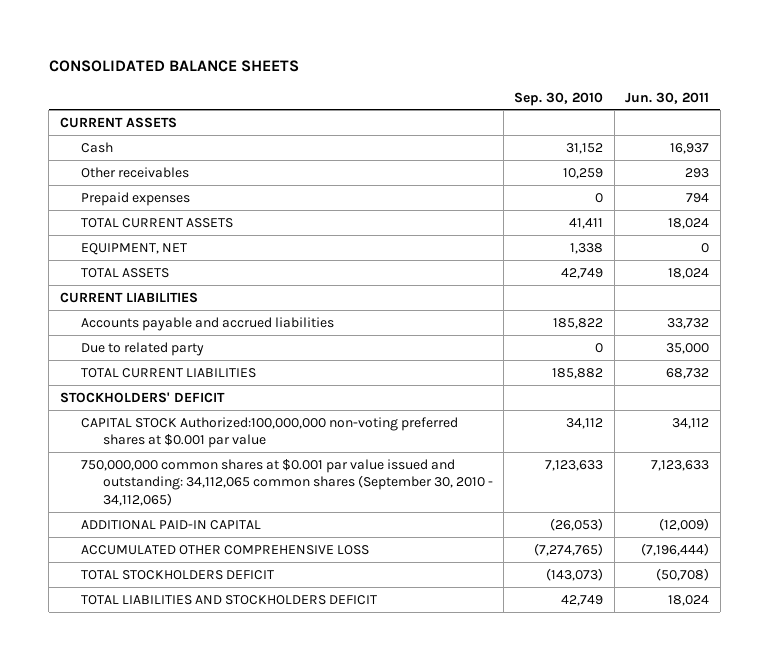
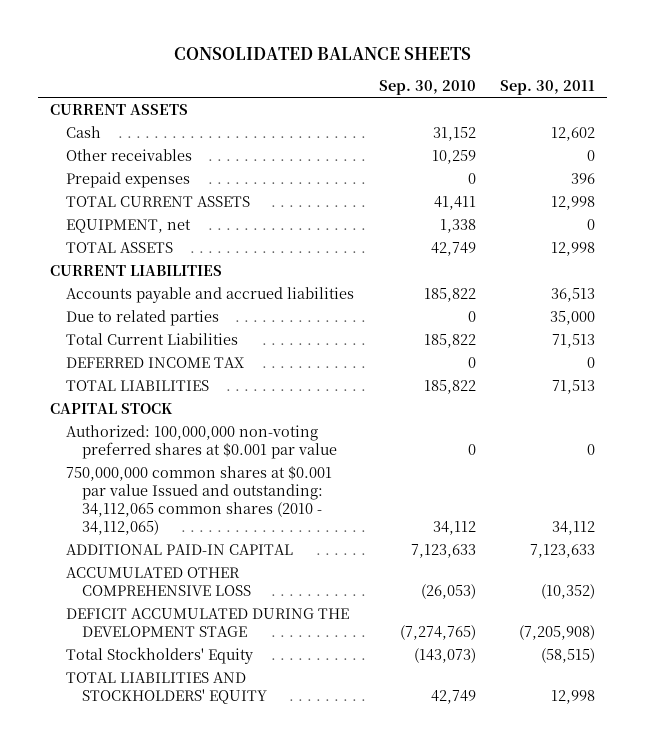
- | Sep. 30, 2010 | Jun. 30, 2011
+ | Sep. 30, 2010 | Sep. 30, 2011
- EQUIPMENT, NET | 1,338 | 0
+ EQUIPMENT, net | 1,338 | 0
- Due to related party | 0 | 35,000
- TOTAL CURRENT LIABILITIES | 185,882 | 68,732
- STOCKHOLDERS' DEFICIT
- CAPITAL STOCK Authorized:100,000,000 non-voting preferred shares at $0.001 par value | 34,112 | 34,112
- 750,000,000 common shares at $0.001 par value issued and outstanding: 34,112,065 common shares (September 30, 2010 - 34,112,065) | 7,123,633 | 7,123,633
- ADDITIONAL PAID-IN CAPITAL | (26,053) | (12,009)
- ACCUMULATED OTHER COMPREHENSIVE LOSS | (7,274,765) | (7,196,444)
- TOTAL STOCKHOLDERS DEFICIT | (143,073) | (50,708)
- TOTAL LIABILITIES AND STOCKHOLDERS DEFICIT | 42,749 | 18,024
+ Due to related parties | 0 | 35,000
+ Total Current Liabilities | 185,822 | 71,513
+ DEFERRED INCOME TAX | 0 | 0
+ TOTAL LIABILITIES | 185,822 | 71,513
+ CAPITAL STOCK
+ Authorized: 100,000,000 non-voting preferred shares at $0.001 par value | 0 | 0
+ 750,000,000 common shares at $0.001 par value Issued and outstanding: 34,112,065 common shares (2010 - 34,112,065) | 34,112 | 34,112
+ ADDITIONAL PAID-IN CAPITAL | 7,123,633 | 7,123,633
+ ACCUMULATED OTHER COMPREHENSIVE LOSS | (26,053) | (10,352)
+ DEFICIT ACCUMULATED DURING THE DEVELOPMENT STAGE | (7,274,765) | (7,205,908)
+ Total Stockholders' Equity | (143,073) | (58,515)
+ TOTAL LIABILITIES AND STOCKHOLDERS' EQUITY | 42,749 | 12,998

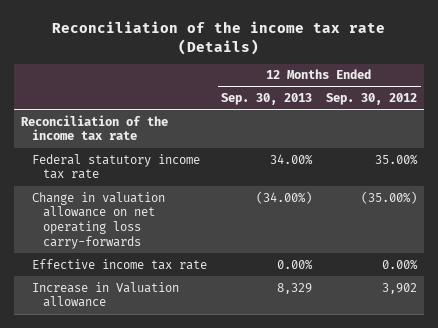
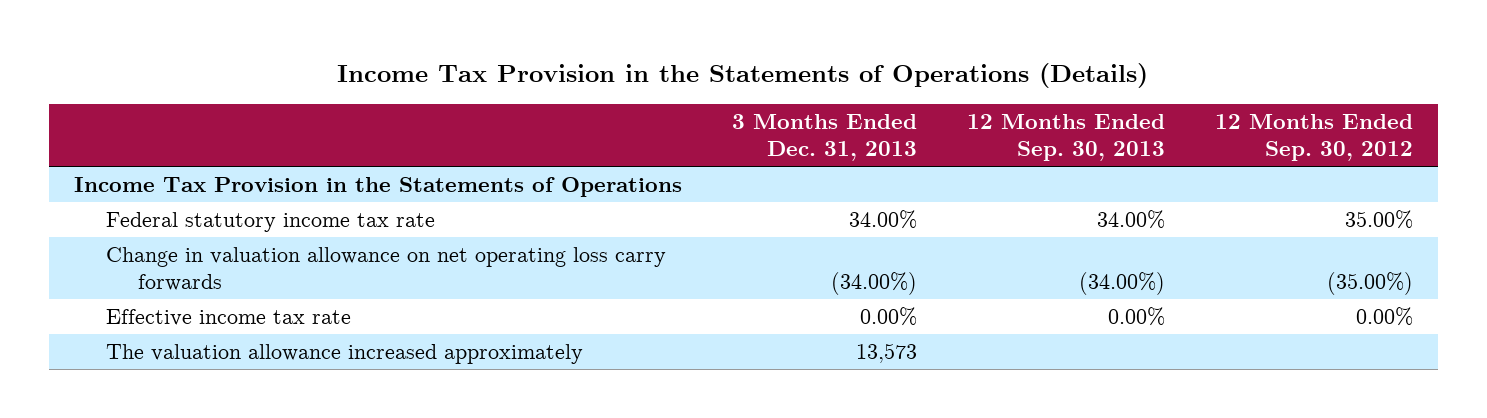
- Reconciliation of the income tax rate (Details)
+ Income Tax Provision in the Statements of Operations (Details)
- | 12 Months Ended Sep. 30, 2013 | 12 Months Ended Sep. 30, 2012
+ | 3 Months Ended Dec. 31, 2013 | 12 Months Ended Sep. 30, 2013 | 12 Months Ended Sep. 30, 2012
- Reconciliation of the income tax rate
+ Income Tax Provision in the Statements of Operations
- Change in valuation allowance on net operating loss carry-forwards | (34.00%) | (35.00%)
+ Change in valuation allowance on net operating loss carry forwards | (34.00%) | (34.00%) | (35.00%)
- Increase in Valuation allowance | 8,329 | 3,902
+ The valuation allowance increased approximately | 13,573 | |

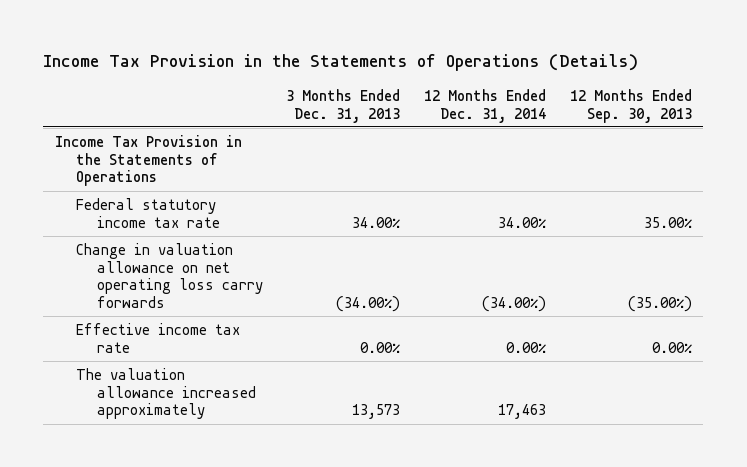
- | 3 Months Ended Dec. 31, 2013 | 12 Months Ended Sep. 30, 2013 | 12 Months Ended Sep. 30, 2012
+ | 3 Months Ended Dec. 31, 2013 | 12 Months Ended Dec. 31, 2014 | 12 Months Ended Sep. 30, 2013
- Federal statutory income tax rate | 34.00% | 34.00% | 35.00%
- Change in valuation allowance on net operating loss carry forwards | (34.00%) | (34.00%) | (35.00%)
+ Federal statutory income tax rate | 34.00% | 34.00% | 35.00%
+ Change in valuation allowance on net operating loss carry forwards | (34.00%) | (34.00%) | (35.00%)

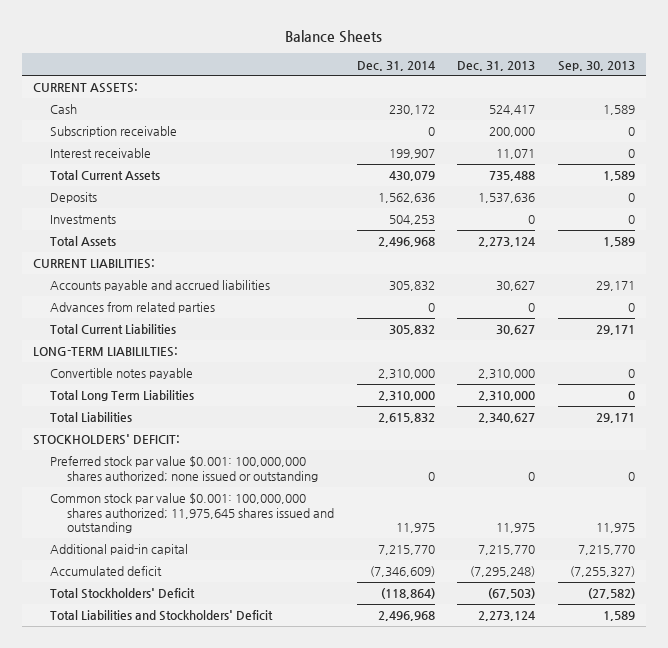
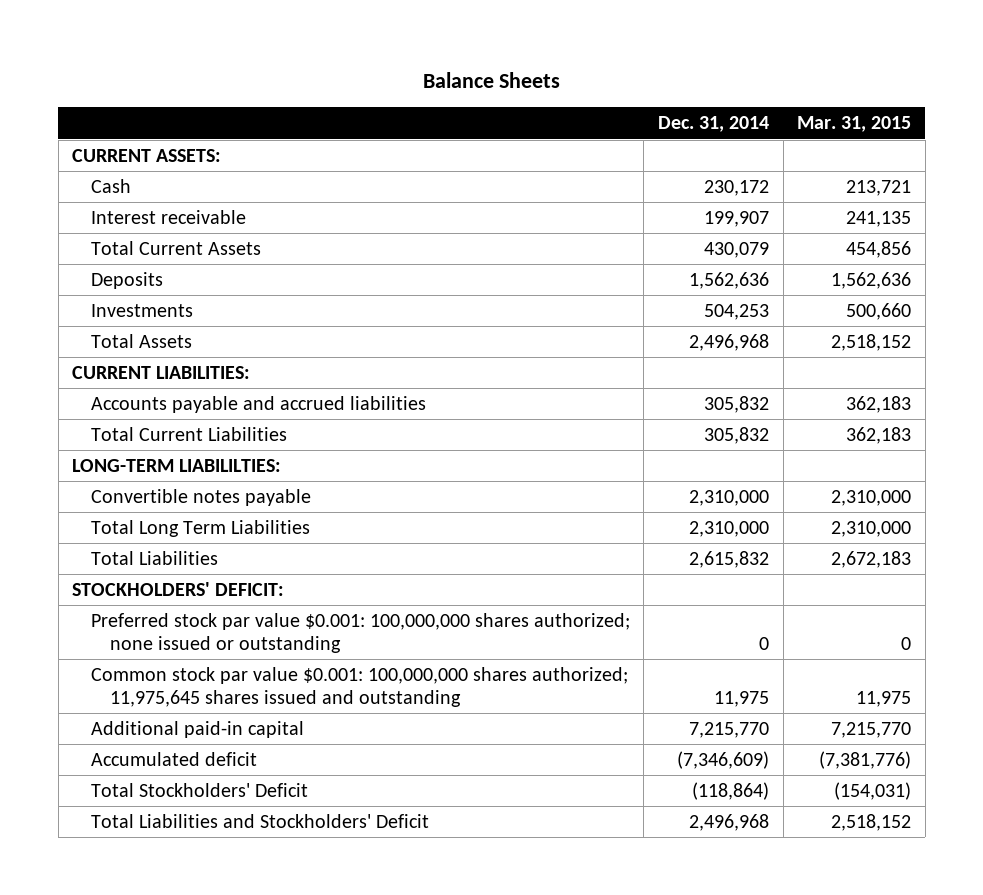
- | Dec. 31, 2014 | Dec. 31, 2013 | Sep. 30, 2013
+ | Dec. 31, 2014 | Mar. 31, 2015
- Subscription receivable | 0 | 200,000 | 0
- Advances from related parties | 0 | 0 | 0

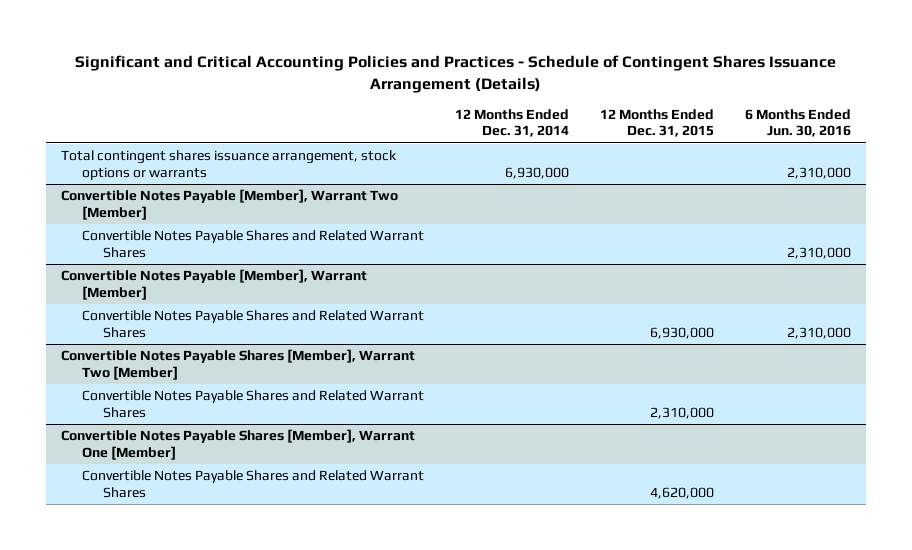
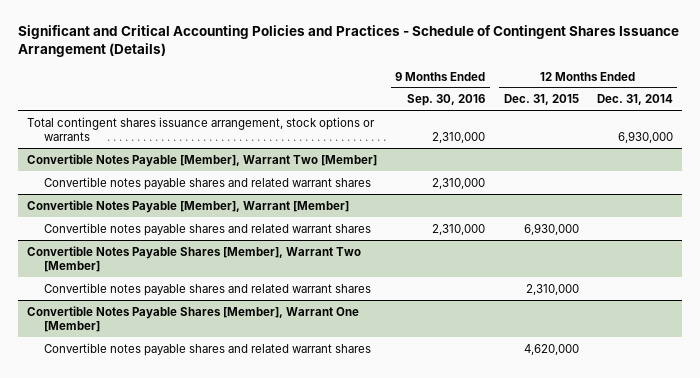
- | 12 Months Ended Dec. 31, 2014 | 12 Months Ended Dec. 31, 2015 | 6 Months Ended Jun. 30, 2016
+ | 9 Months Ended Sep. 30, 2016 | 12 Months Ended Dec. 31, 2015 | 12 Months Ended Dec. 31, 2014
@ Convertible Notes Payable [Member], Warrant Two [Member]
- Convertible Notes Payable Shares and Related Warrant Shares | | | 2,310,000
+ Convertible notes payable shares and related warrant shares | 2,310,000 | |
@ Convertible Notes Payable [Member], Warrant [Member]
- Convertible Notes Payable Shares and Related Warrant Shares | | 6,930,000 | 2,310,000
+ Convertible notes payable shares and related warrant shares | 2,310,000 | 6,930,000 |
@ Convertible Notes Payable Shares [Member], Warrant Two [Member]
- Convertible Notes Payable Shares and Related Warrant Shares | | 2,310,000 |
+ Convertible notes payable shares and related warrant shares | | 2,310,000 |
@ Convertible Notes Payable Shares [Member], Warrant One [Member]
- Convertible Notes Payable Shares and Related Warrant Shares | | 4,620,000 |
+ Convertible notes payable shares and related warrant shares | | 4,620,000 |

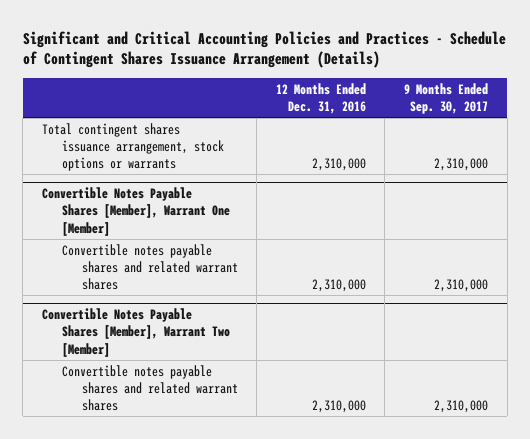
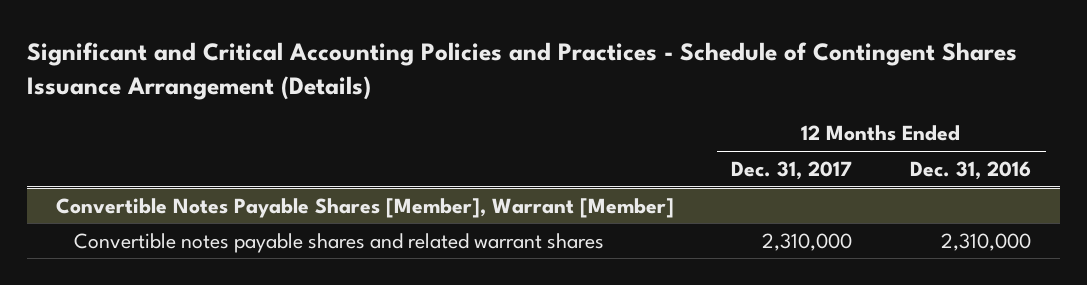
- | 12 Months Ended Dec. 31, 2016 | 9 Months Ended Sep. 30, 2017
+ | 12 Months Ended Dec. 31, 2017 | 12 Months Ended Dec. 31, 2016
- Total contingent shares issuance arrangement, stock options or warrants | 2,310,000 | 2,310,000
- Convertible Notes Payable Shares [Member], Warrant One [Member]
- Convertible notes payable shares and related warrant shares | 2,310,000 | 2,310,000
- Convertible Notes Payable Shares [Member], Warrant Two [Member]
+ Convertible Notes Payable Shares [Member], Warrant [Member]

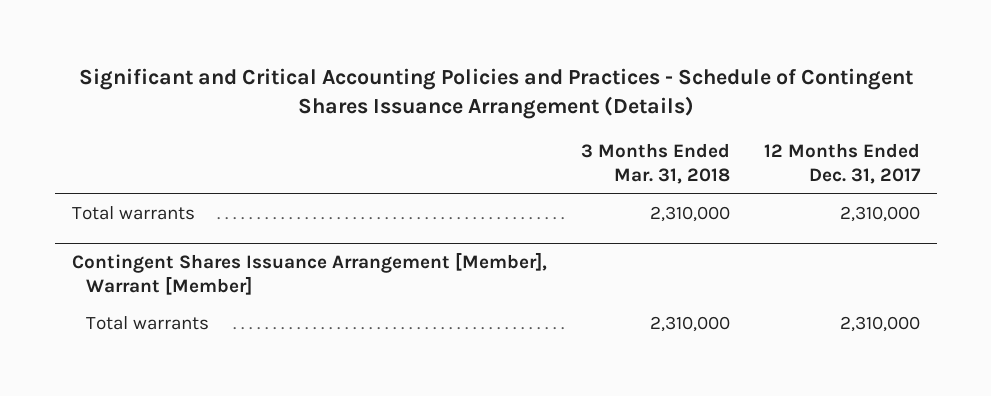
- | 12 Months Ended Dec. 31, 2017 | 12 Months Ended Dec. 31, 2016
+ | 3 Months Ended Mar. 31, 2018 | 12 Months Ended Dec. 31, 2017
- Convertible Notes Payable Shares [Member], Warrant [Member]
- Convertible notes payable shares and related warrant shares | 2,310,000 | 2,310,000
+ Total warrants | 2,310,000 | 2,310,000
+ Contingent Shares Issuance Arrangement [Member], Warrant [Member]
+ Total warrants | 2,310,000 | 2,310,000

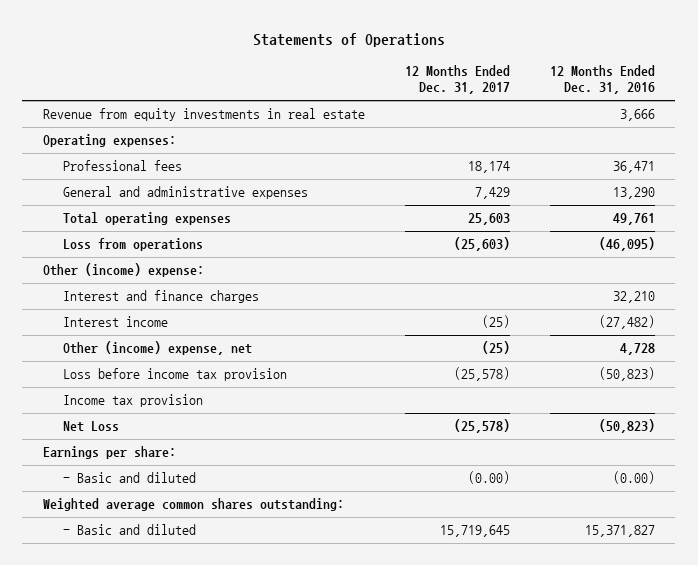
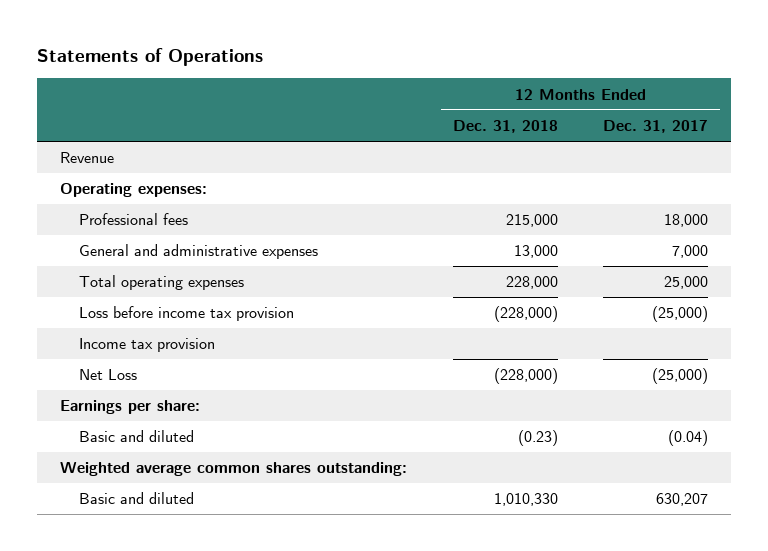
- | 12 Months Ended Dec. 31, 2017 | 12 Months Ended Dec. 31, 2016
+ | 12 Months Ended Dec. 31, 2018 | 12 Months Ended Dec. 31, 2017
- Revenue from equity investments in real estate | | 3,666
+ Revenue
- Professional fees | 18,174 | 36,471
- General and administrative expenses | 7,429 | 13,290
- Total operating expenses | 25,603 | 49,761
- Loss from operations | (25,603) | (46,095)
- Other (income) expense:
- Interest and finance charges | | 32,210
- Interest income | (25) | (27,482)
- Other (income) expense, net | (25) | 4,728
- Loss before income tax provision | (25,578) | (50,823)
+ Professional fees | 215,000 | 18,000
+ General and administrative expenses | 13,000 | 7,000
+ Total operating expenses | 228,000 | 25,000
+ Loss before income tax provision | (228,000) | (25,000)
- Net Loss | (25,578) | (50,823)
+ Net Loss | (228,000) | (25,000)
- - Basic and diluted | (0.00) | (0.00)
+ Basic and diluted | (0.23) | (0.04)
- - Basic and diluted | 15,719,645 | 15,371,827
+ Basic and diluted | 1,010,330 | 630,207

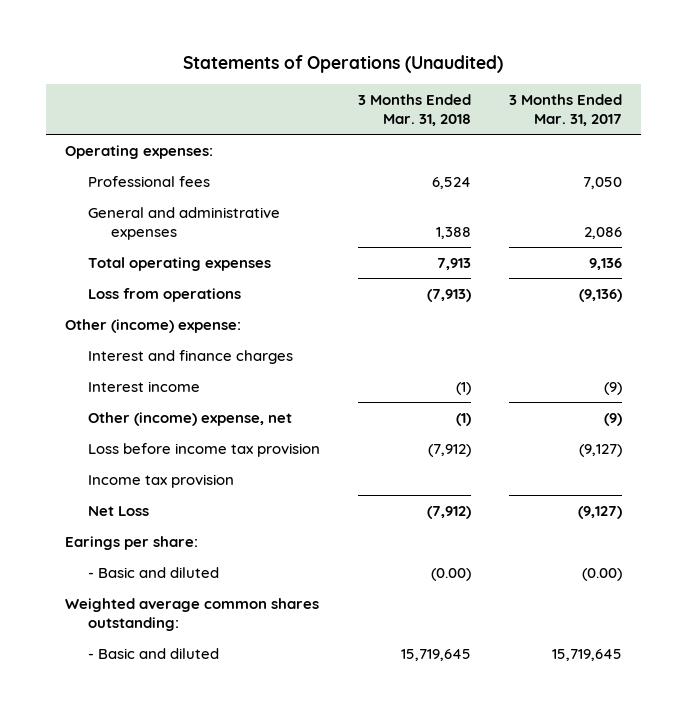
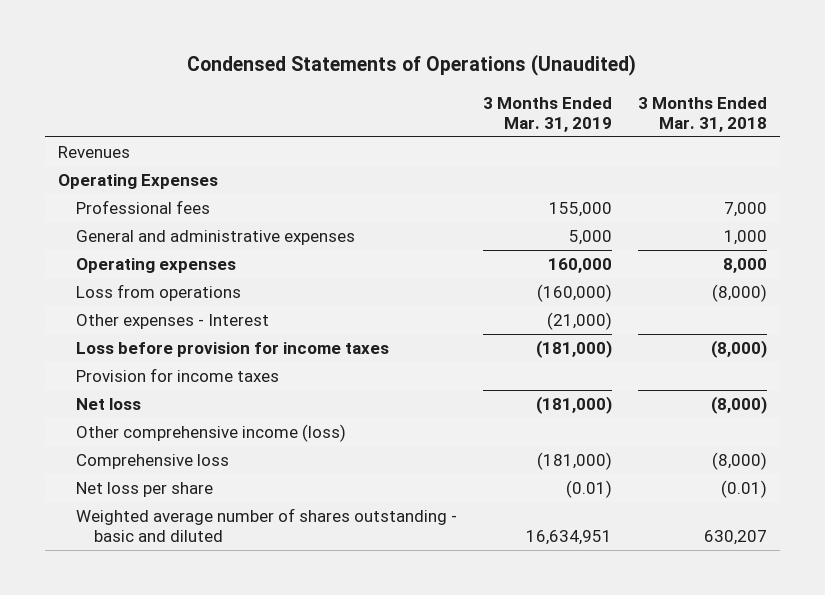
- Statements of Operations (Unaudited)
+ Condensed Statements of Operations (Unaudited)
- | 3 Months Ended Mar. 31, 2018 | 3 Months Ended Mar. 31, 2017
+ | 3 Months Ended Mar. 31, 2019 | 3 Months Ended Mar. 31, 2018
- Operating expenses:
- Professional fees | 6,524 | 7,050
- General and administrative expenses | 1,388 | 2,086
- Total operating expenses | 7,913 | 9,136
- Loss from operations | (7,913) | (9,136)
- Other (income) expense:
- Interest and finance charges
- Interest income | (1) | (9)
- Other (income) expense, net | (1) | (9)
- Loss before income tax provision | (7,912) | (9,127)
- Income tax provision
- Net Loss | (7,912) | (9,127)
- Earings per share:
- - Basic and diluted | (0.00) | (0.00)
- Weighted average common shares outstanding:
- - Basic and diluted | 15,719,645 | 15,719,645
+ Revenues
+ Operating Expenses
+ Professional fees | 155,000 | 7,000
+ General and administrative expenses | 5,000 | 1,000
+ Operating expenses | 160,000 | 8,000
+ Loss from operations | (160,000) | (8,000)
+ Other expenses - Interest | (21,000) |
+ Loss before provision for income taxes | (181,000) | (8,000)
+ Provision for income taxes
+ Net loss | (181,000) | (8,000)
+ Other comprehensive income (loss)
+ Comprehensive loss | (181,000) | (8,000)
+ Net loss per share | (0.01) | (0.01)
+ Weighted average number of shares outstanding - basic and diluted | 16,634,951 | 630,207

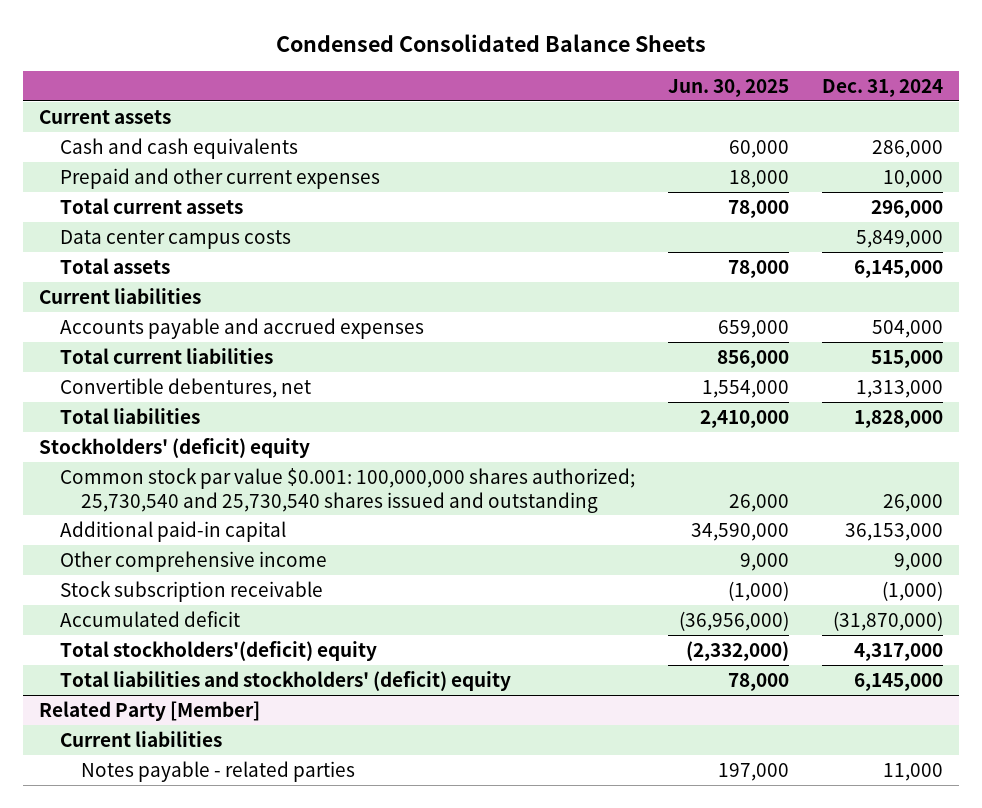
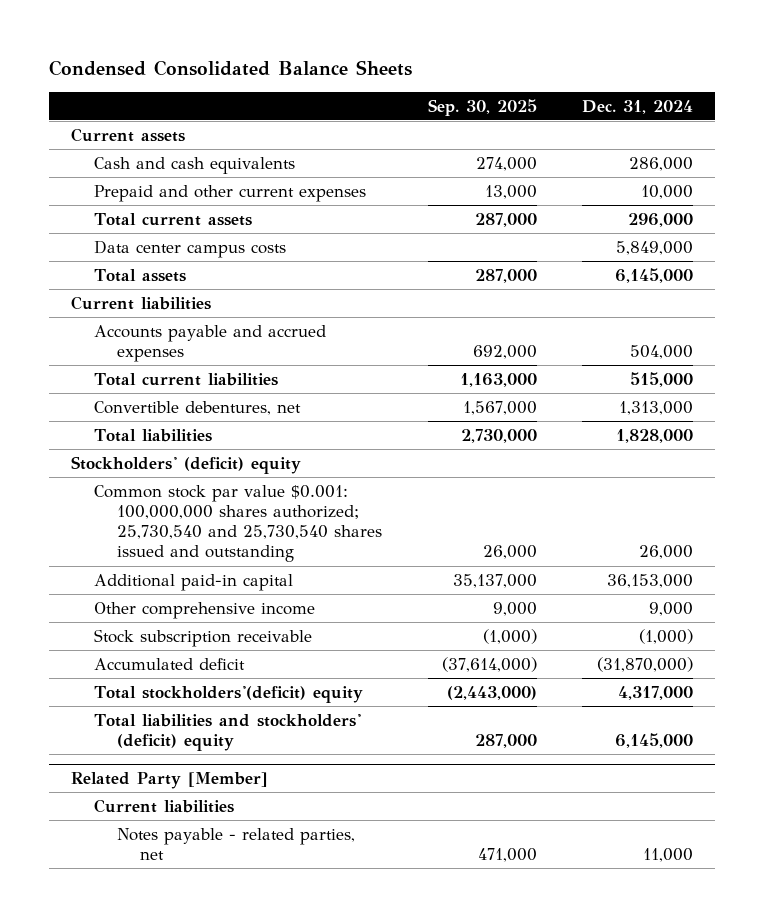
- | Jun. 30, 2025 | Dec. 31, 2024
+ | Sep. 30, 2025 | Dec. 31, 2024
@ Related Party [Member]
- Notes payable - related parties | 197,000 | 11,000
+ Notes payable - related parties, net | 471,000 | 11,000

